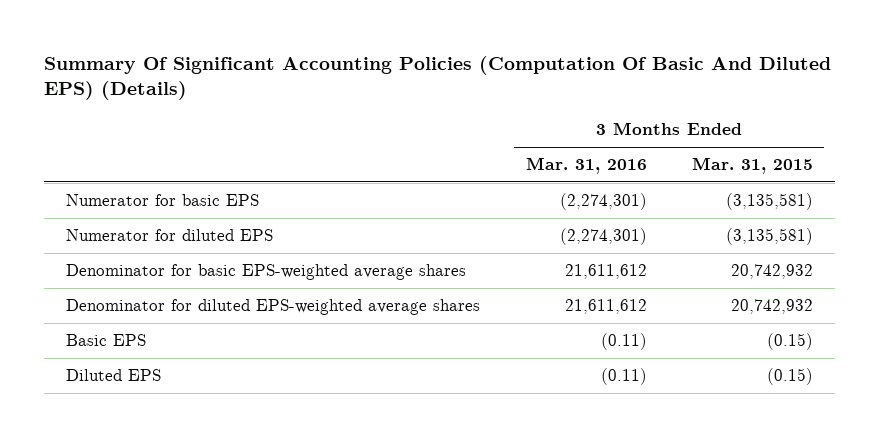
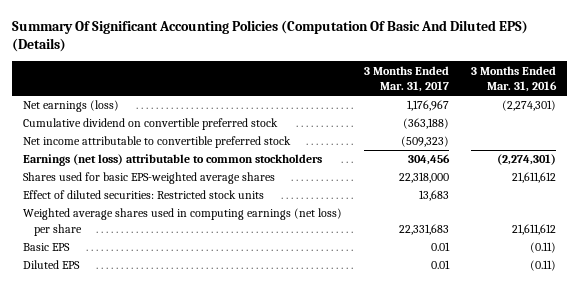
- | 3 Months Ended Mar. 31, 2016 | 3 Months Ended Mar. 31, 2015
+ | 3 Months Ended Mar. 31, 2017 | 3 Months Ended Mar. 31, 2016
- Numerator for basic EPS | (2,274,301) | (3,135,581)
- Numerator for diluted EPS | (2,274,301) | (3,135,581)
- Denominator for basic EPS-weighted average shares | 21,611,612 | 20,742,932
- Denominator for diluted EPS-weighted average shares | 21,611,612 | 20,742,932
+ Net earnings (loss) | 1,176,967 | (2,274,301)
+ Cumulative dividend on convertible preferred stock | (363,188) |
+ Net income attributable to convertible preferred stock | (509,323) |
+ Earnings (net loss) attributable to common stockholders | 304,456 | (2,274,301)
+ Shares used for basic EPS-weighted average shares | 22,318,000 | 21,611,612
+ Effect of diluted securities: Restricted stock units | 13,683 |
+ Weighted average shares used in computing earnings (net loss) per share | 22,331,683 | 21,611,612

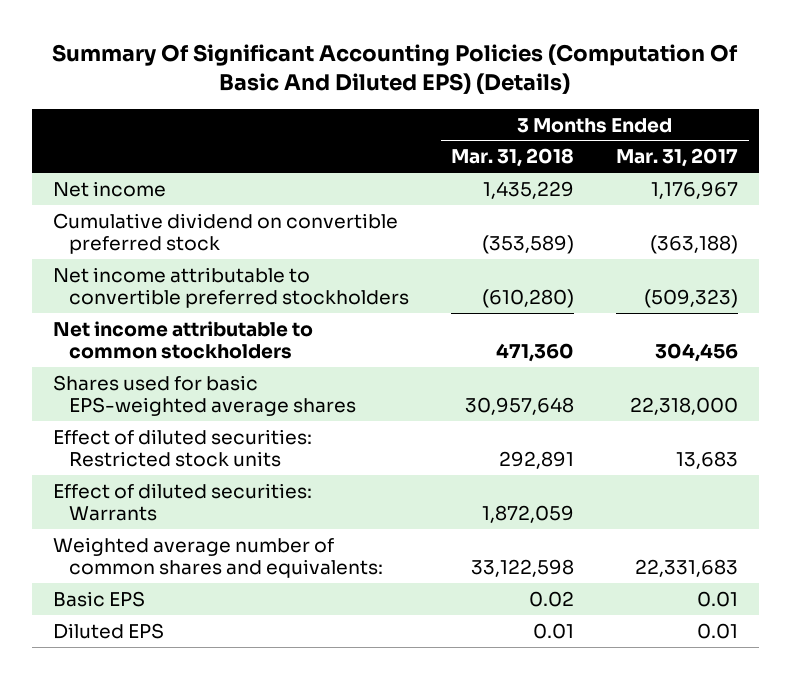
- | 3 Months Ended Mar. 31, 2017 | 3 Months Ended Mar. 31, 2016
+ | 3 Months Ended Mar. 31, 2018 | 3 Months Ended Mar. 31, 2017
- Net earnings (loss) | 1,176,967 | (2,274,301)
+ Net income | 1,435,229 | 1,176,967
- Net income attributable to convertible preferred stock | (509,323) |
- Earnings (net loss) attributable to common stockholders | 304,456 | (2,274,301)
+ Net income attributable to convertible preferred stockholders | (610,280) | (509,323)
+ Net income attributable to common stockholders | 471,360 | 304,456
- Weighted average shares used in computing earnings (net loss) per share | 22,331,683 | 21,611,612
+ Effect of diluted securities: Warrants | 1,872,059 |
+ Weighted average number of common shares and equivalents: | 33,122,598 | 22,331,683

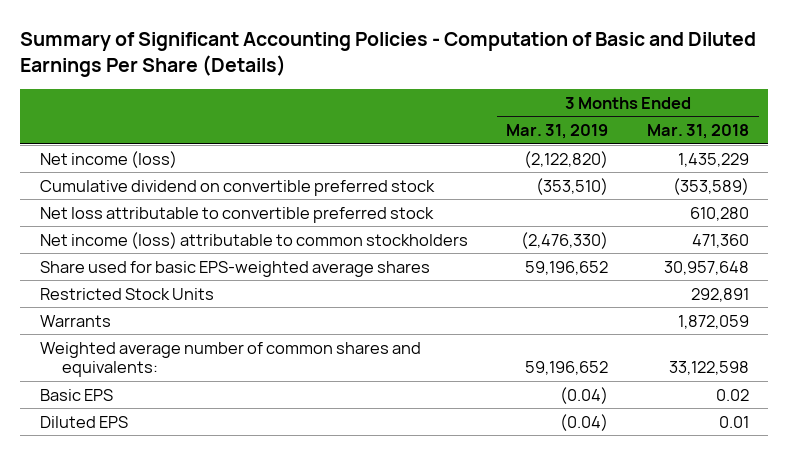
- Summary Of Significant Accounting Policies (Computation Of Basic And Diluted EPS) (Details)
+ Summary of Significant Accounting Policies - Computation of Basic and Diluted Earnings Per Share (Details)
- | 3 Months Ended Mar. 31, 2018 | 3 Months Ended Mar. 31, 2017
+ | 3 Months Ended Mar. 31, 2019 | 3 Months Ended Mar. 31, 2018
- Net income | 1,435,229 | 1,176,967
+ Net income (loss) | (2,122,820) | 1,435,229
- Net income attributable to convertible preferred stockholders | (610,280) | (509,323)
- Net income attributable to common stockholders | 471,360 | 304,456
- Shares used for basic EPS-weighted average shares | 30,957,648 | 22,318,000
- Effect of diluted securities: Restricted stock units | 292,891 | 13,683
- Effect of diluted securities: Warrants | 1,872,059 |
+ Net loss attributable to convertible preferred stock | | 610,280
+ Net income (loss) attributable to common stockholders | (2,476,330) | 471,360
+ Share used for basic EPS-weighted average shares | 59,196,652 | 30,957,648
+ Restricted Stock Units | | 292,891
+ Warrants | | 1,872,059

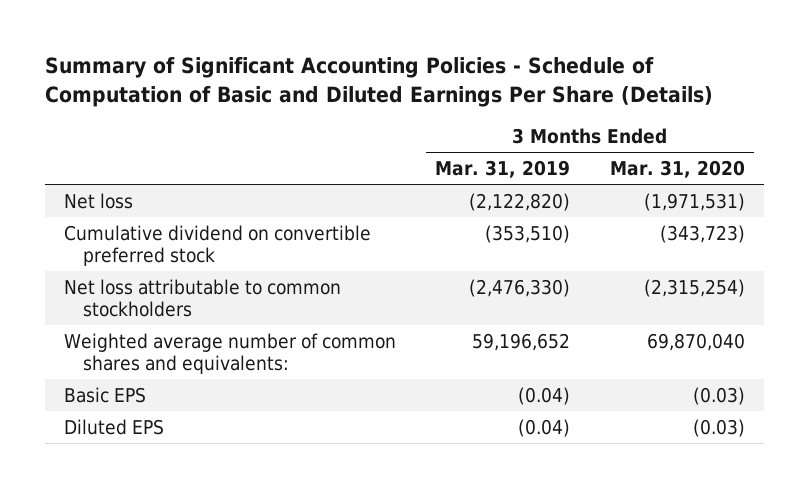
- Summary of Significant Accounting Policies - Computation of Basic and Diluted Earnings Per Share (Details)
+ Summary of Significant Accounting Policies - Schedule of Computation of Basic and Diluted Earnings Per Share (Details)
- | 3 Months Ended Mar. 31, 2019 | 3 Months Ended Mar. 31, 2018
+ | 3 Months Ended Mar. 31, 2019 | 3 Months Ended Mar. 31, 2020
- Net income (loss) | (2,122,820) | 1,435,229
+ Net loss | (2,122,820) | (1,971,531)
- Net loss attributable to convertible preferred stock | | 610,280
- Net income (loss) attributable to common stockholders | (2,476,330) | 471,360
- Share used for basic EPS-weighted average shares | 59,196,652 | 30,957,648
- Restricted Stock Units | | 292,891
- Warrants | | 1,872,059
+ Net loss attributable to common stockholders | (2,476,330) | (2,315,254)

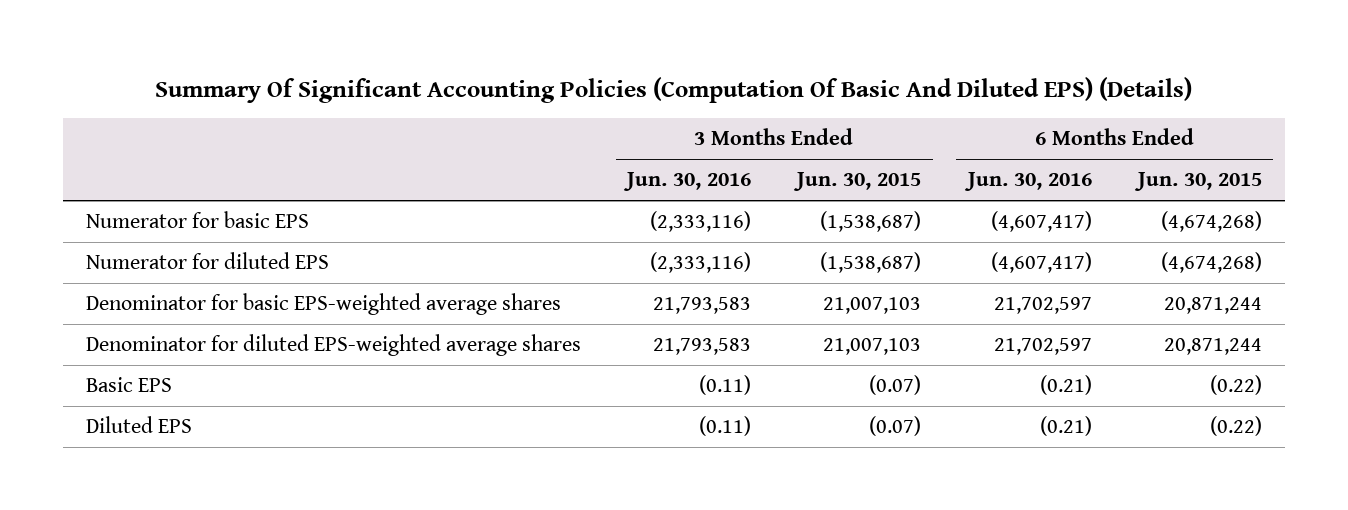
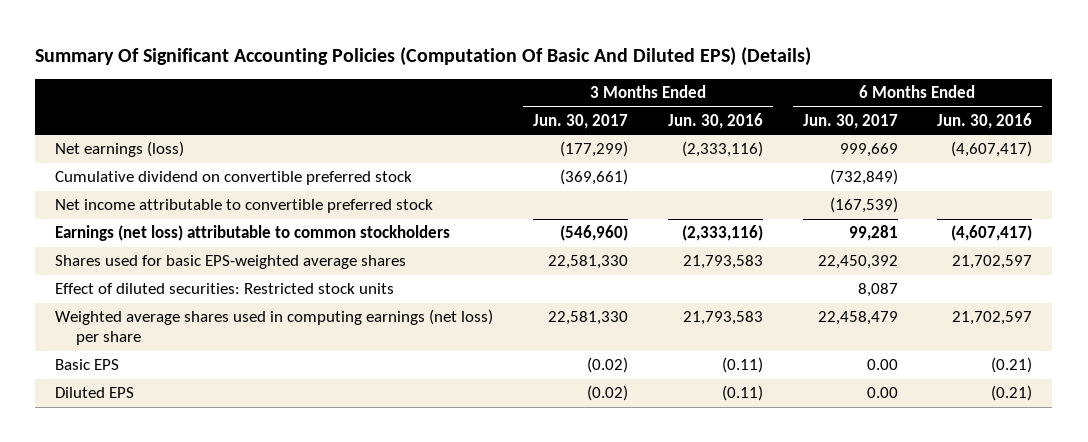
- | 3 Months Ended Jun. 30, 2016 | 3 Months Ended Jun. 30, 2015 | 6 Months Ended Jun. 30, 2016 | 6 Months Ended Jun. 30, 2015
+ | 3 Months Ended Jun. 30, 2017 | 3 Months Ended Jun. 30, 2016 | 6 Months Ended Jun. 30, 2017 | 6 Months Ended Jun. 30, 2016
- Numerator for basic EPS | (2,333,116) | (1,538,687) | (4,607,417) | (4,674,268)
- Numerator for diluted EPS | (2,333,116) | (1,538,687) | (4,607,417) | (4,674,268)
- Denominator for basic EPS-weighted average shares | 21,793,583 | 21,007,103 | 21,702,597 | 20,871,244
- Denominator for diluted EPS-weighted average shares | 21,793,583 | 21,007,103 | 21,702,597 | 20,871,244
+ Net earnings (loss) | (177,299) | (2,333,116) | 999,669 | (4,607,417)
+ Cumulative dividend on convertible preferred stock | (369,661) | | (732,849) |
+ Net income attributable to convertible preferred stock | | | (167,539) |
+ Earnings (net loss) attributable to common stockholders | (546,960) | (2,333,116) | 99,281 | (4,607,417)
+ Shares used for basic EPS-weighted average shares | 22,581,330 | 21,793,583 | 22,450,392 | 21,702,597
+ Effect of diluted securities: Restricted stock units | | | 8,087 |
+ Weighted average shares used in computing earnings (net loss) per share | 22,581,330 | 21,793,583 | 22,458,479 | 21,702,597

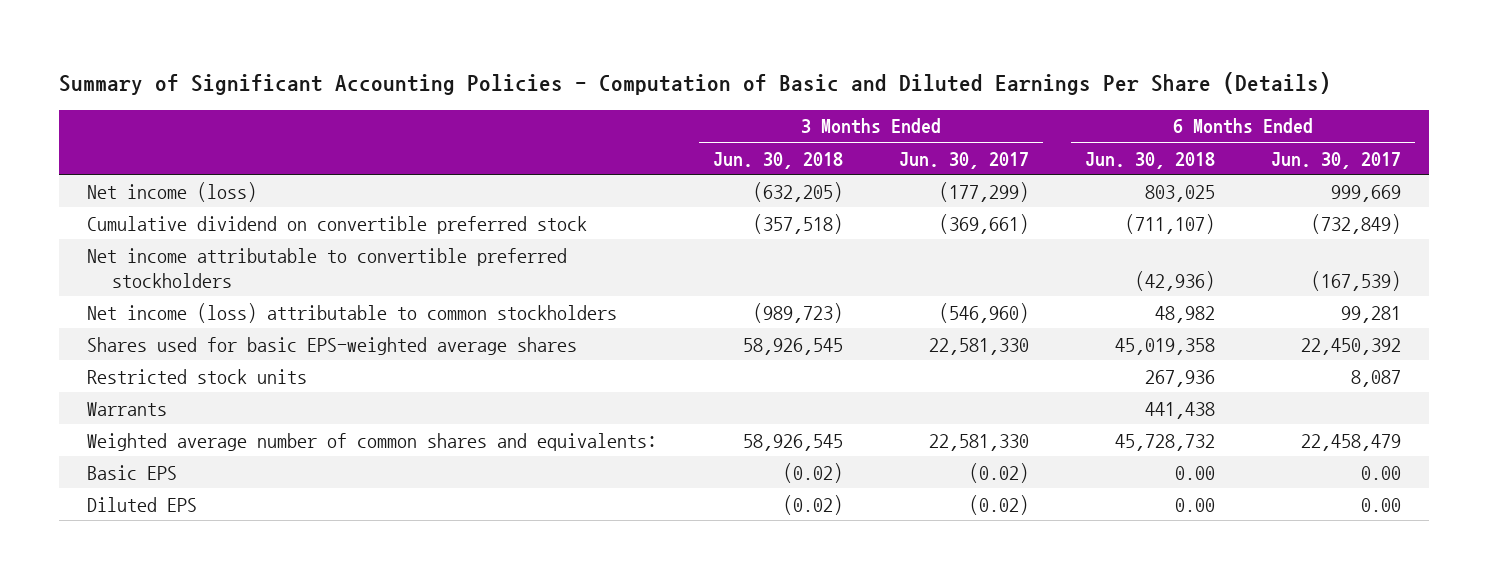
- Summary Of Significant Accounting Policies (Computation Of Basic And Diluted EPS) (Details)
+ Summary of Significant Accounting Policies - Computation of Basic and Diluted Earnings Per Share (Details)
- | 3 Months Ended Jun. 30, 2017 | 3 Months Ended Jun. 30, 2016 | 6 Months Ended Jun. 30, 2017 | 6 Months Ended Jun. 30, 2016
+ | 3 Months Ended Jun. 30, 2018 | 3 Months Ended Jun. 30, 2017 | 6 Months Ended Jun. 30, 2018 | 6 Months Ended Jun. 30, 2017
- Net earnings (loss) | (177,299) | (2,333,116) | 999,669 | (4,607,417)
+ Net income (loss) | (632,205) | (177,299) | 803,025 | 999,669
- Net income attributable to convertible preferred stock | | | (167,539) |
- Earnings (net loss) attributable to common stockholders | (546,960) | (2,333,116) | 99,281 | (4,607,417)
+ Net income attributable to convertible preferred stockholders | | | (42,936) | (167,539)
+ Net income (loss) attributable to common stockholders | (989,723) | (546,960) | 48,982 | 99,281
- Effect of diluted securities: Restricted stock units | | | 8,087 |
- Weighted average shares used in computing earnings (net loss) per share | 22,581,330 | 21,793,583 | 22,458,479 | 21,702,597
+ Restricted stock units | | | 267,936 | 8,087
+ Warrants | | | 441,438 |
+ Weighted average number of common shares and equivalents: | 58,926,545 | 22,581,330 | 45,728,732 | 22,458,479

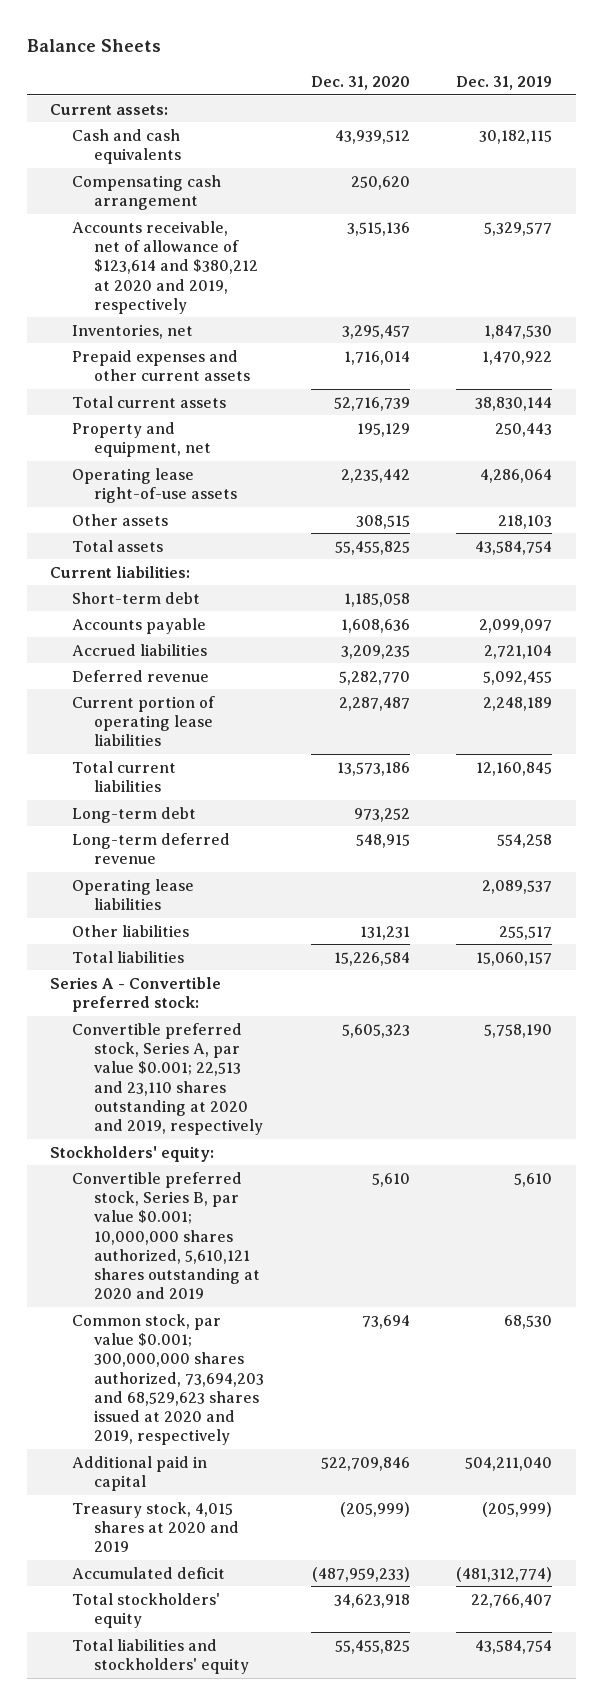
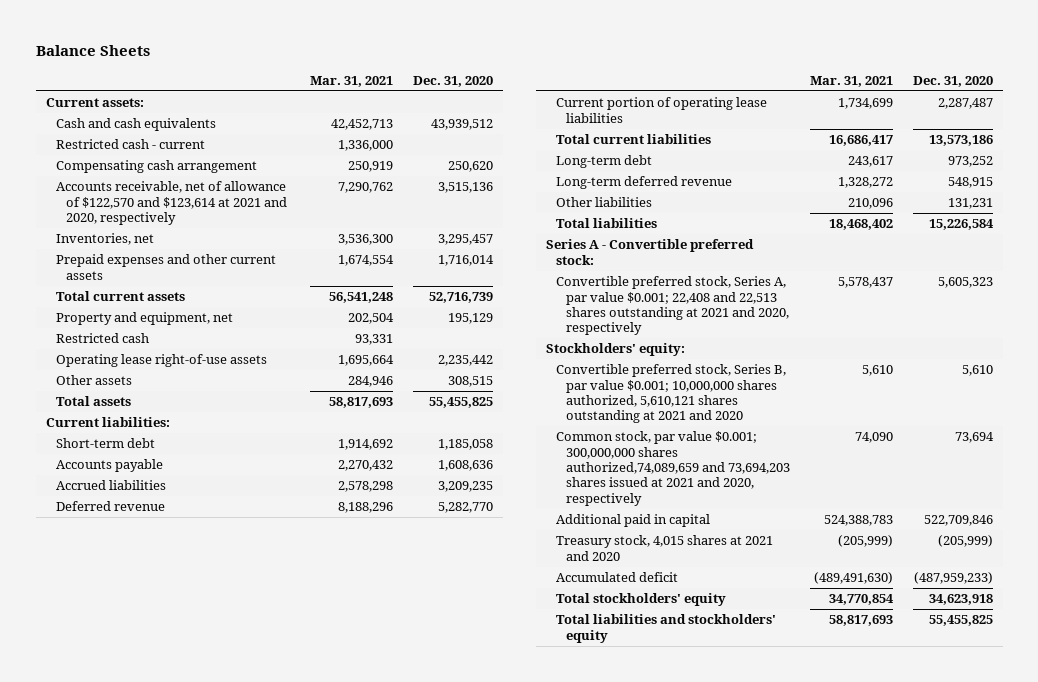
- | Dec. 31, 2020 | Dec. 31, 2019
+ | Mar. 31, 2021 | Dec. 31, 2020
+ Restricted cash - current | 1,336,000 |
- Accounts receivable, net of allowance of $123,614 and $380,212 at 2020 and 2019, respectively | 3,515,136 | 5,329,577
+ Accounts receivable, net of allowance of $122,570 and $123,614 at 2021 and 2020, respectively | 7,290,762 | 3,515,136
+ Restricted cash | 93,331 |
- Operating lease liabilities | | 2,089,537
- Convertible preferred stock, Series A, par value $0.001; 22,513 and 23,110 shares outstanding at 2020 and 2019, respectively | 5,605,323 | 5,758,190
+ Convertible preferred stock, Series A, par value $0.001; 22,408 and 22,513 shares outstanding at 2021 and 2020, respectively | 5,578,437 | 5,605,323
- Convertible preferred stock, Series B, par value $0.001; 10,000,000 shares authorized, 5,610,121 shares outstanding at 2020 and 2019 | 5,610 | 5,610
- Common stock, par value $0.001; 300,000,000 shares authorized, 73,694,203 and 68,529,623 shares issued at 2020 and 2019, respectively | 73,694 | 68,530
+ Convertible preferred stock, Series B, par value $0.001; 10,000,000 shares authorized, 5,610,121 shares outstanding at 2021 and 2020 | 5,610 | 5,610
+ Common stock, par value $0.001; 300,000,000 shares authorized,74,089,659 and 73,694,203 shares issued at 2021 and 2020, respectively | 74,090 | 73,694
- Treasury stock, 4,015 shares at 2020 and 2019 | (205,999) | (205,999)
+ Treasury stock, 4,015 shares at 2021 and 2020 | (205,999) | (205,999)

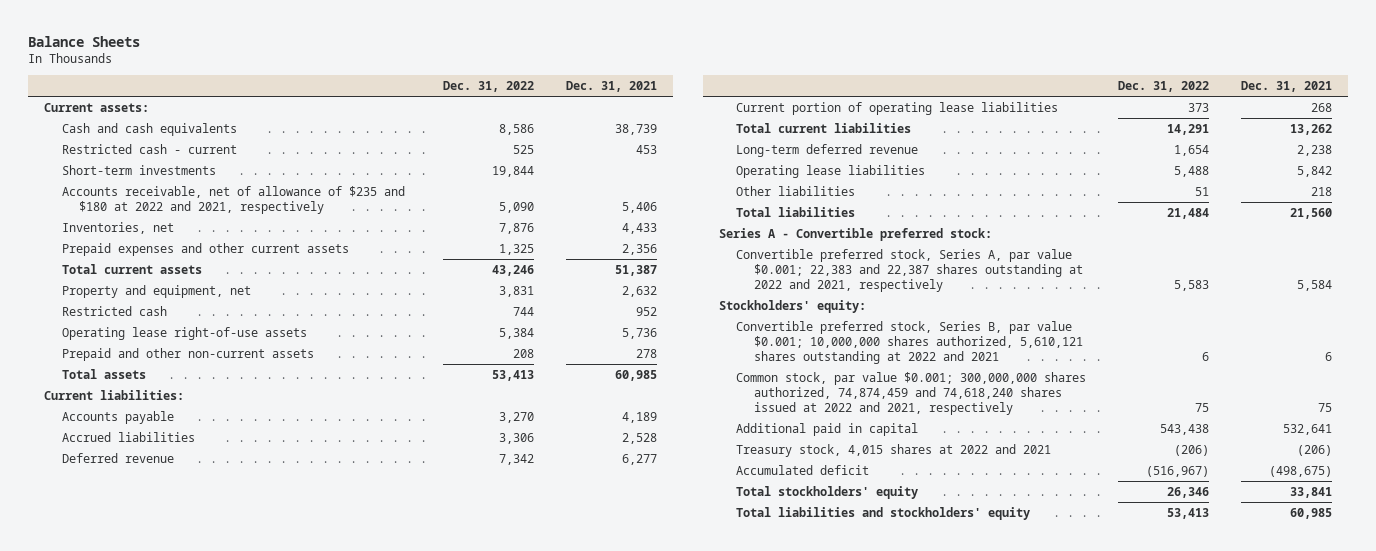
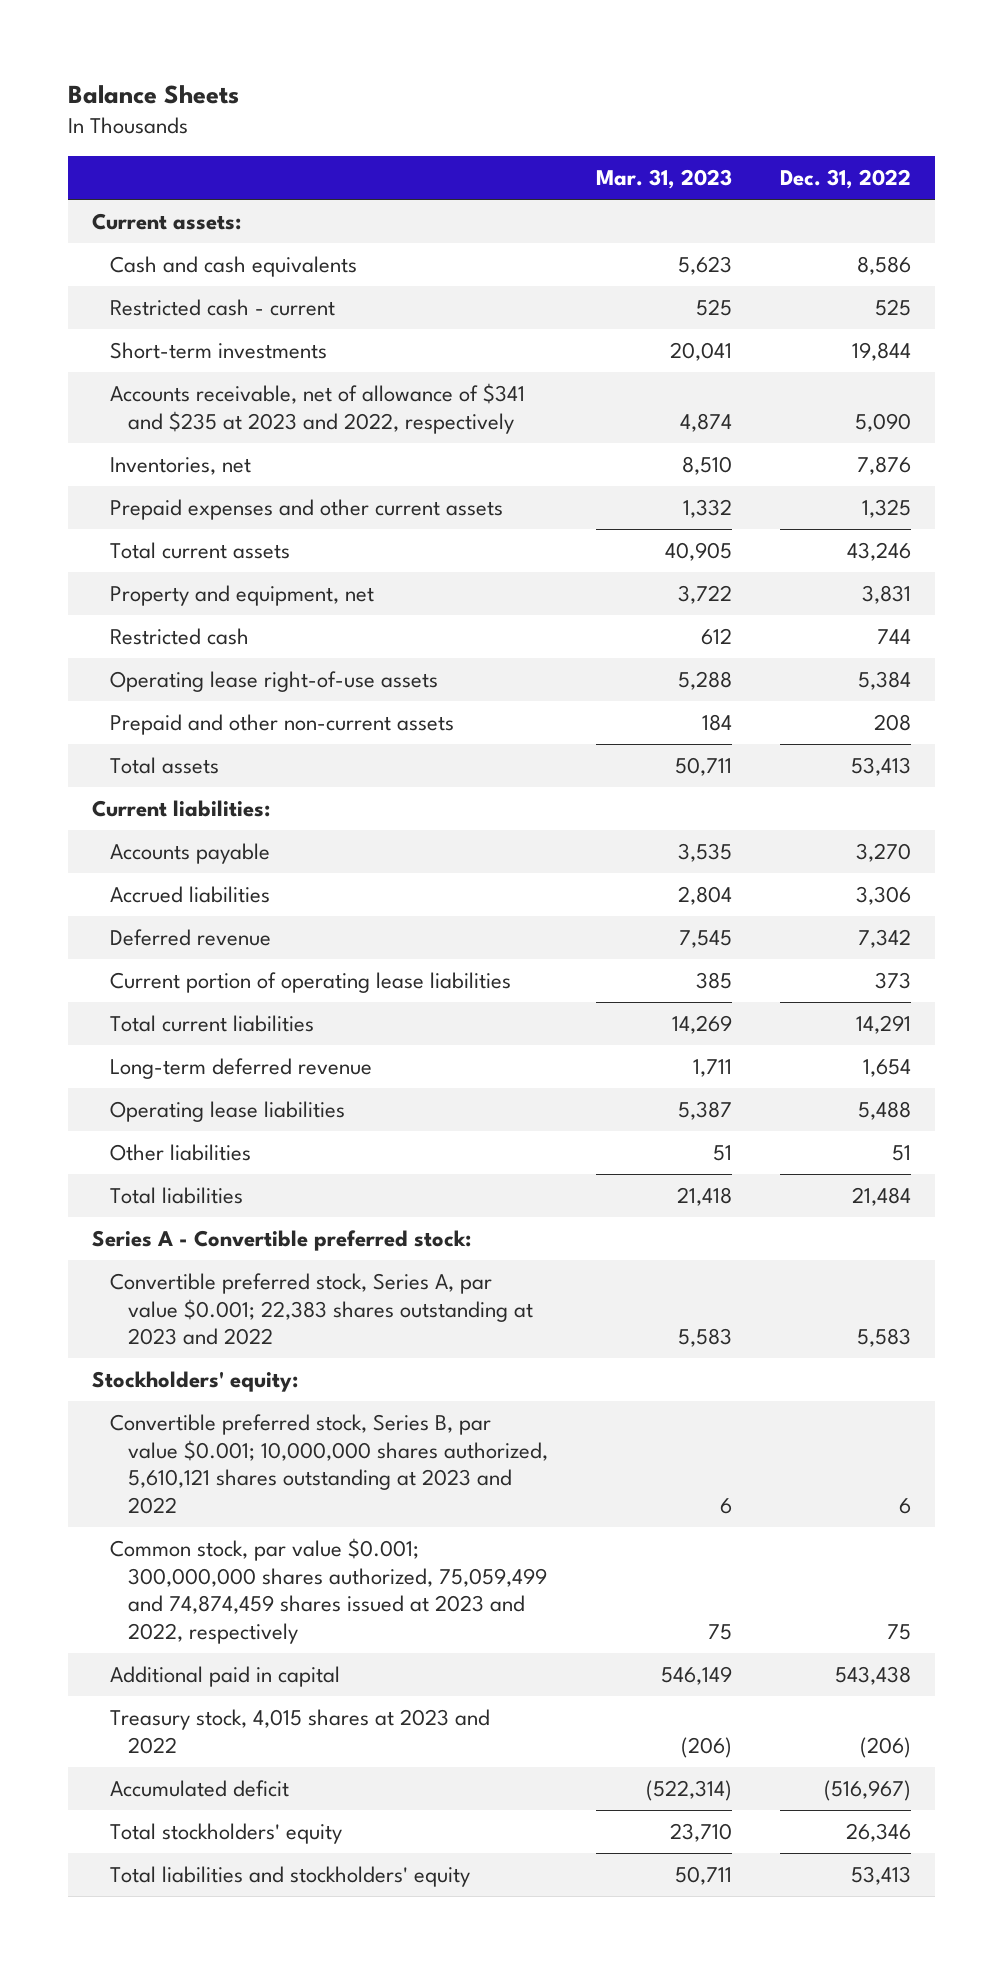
- | Dec. 31, 2022 | Dec. 31, 2021
+ | Mar. 31, 2023 | Dec. 31, 2022
- Accounts receivable, net of allowance of $235 and $180 at 2022 and 2021, respectively | 5,090 | 5,406
+ Accounts receivable, net of allowance of $341 and $235 at 2023 and 2022, respectively | 4,874 | 5,090
- Convertible preferred stock, Series A, par value $0.001; 22,383 and 22,387 shares outstanding at 2022 and 2021, respectively | 5,583 | 5,584
+ Convertible preferred stock, Series A, par value $0.001; 22,383 shares outstanding at 2023 and 2022 | 5,583 | 5,583
- Convertible preferred stock, Series B, par value $0.001; 10,000,000 shares authorized, 5,610,121 shares outstanding at 2022 and 2021 | 6 | 6
- Common stock, par value $0.001; 300,000,000 shares authorized, 74,874,459 and 74,618,240 shares issued at 2022 and 2021, respectively | 75 | 75
+ Convertible preferred stock, Series B, par value $0.001; 10,000,000 shares authorized, 5,610,121 shares outstanding at 2023 and 2022 | 6 | 6
+ Common stock, par value $0.001; 300,000,000 shares authorized, 75,059,499 and 74,874,459 shares issued at 2023 and 2022, respectively | 75 | 75
- Treasury stock, 4,015 shares at 2022 and 2021 | (206) | (206)
+ Treasury stock, 4,015 shares at 2023 and 2022 | (206) | (206)

